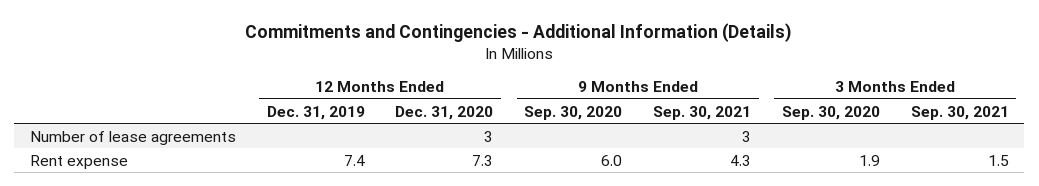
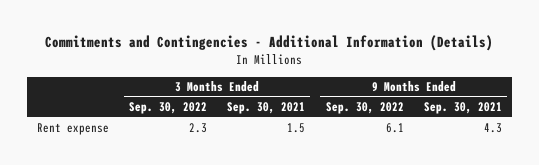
- | 12 Months Ended Dec. 31, 2019 | 12 Months Ended Dec. 31, 2020 | 9 Months Ended Sep. 30, 2020 | 9 Months Ended Sep. 30, 2021 | 3 Months Ended Sep. 30, 2020 | 3 Months Ended Sep. 30, 2021
+ | 3 Months Ended Sep. 30, 2022 | 3 Months Ended Sep. 30, 2021 | 9 Months Ended Sep. 30, 2022 | 9 Months Ended Sep. 30, 2021
- Number of lease agreements | | 3 | | 3 | |

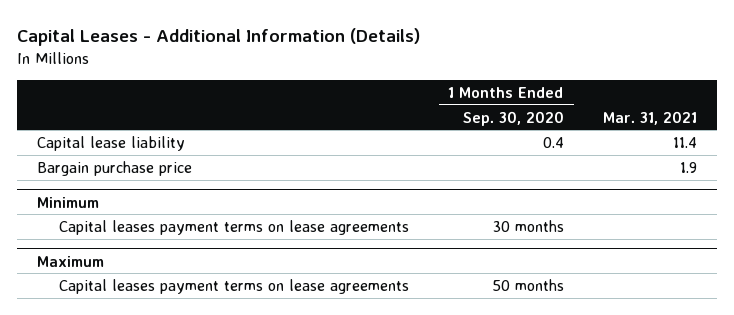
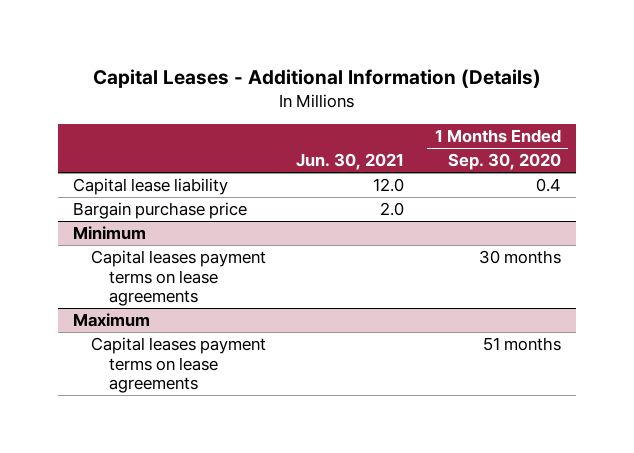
- | 1 Months Ended Sep. 30, 2020 | Mar. 31, 2021
+ | Jun. 30, 2021 | 1 Months Ended Sep. 30, 2020
@ Maximum
- Capital leases payment terms on lease agreements | 50 months |
+ Capital leases payment terms on lease agreements | | 51 months

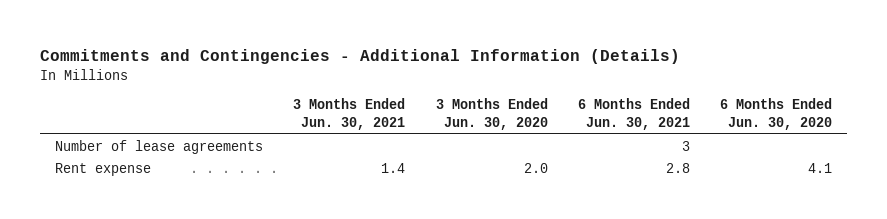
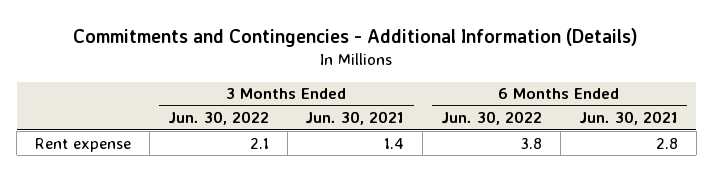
- | 3 Months Ended Jun. 30, 2021 | 3 Months Ended Jun. 30, 2020 | 6 Months Ended Jun. 30, 2021 | 6 Months Ended Jun. 30, 2020
+ | 3 Months Ended Jun. 30, 2022 | 3 Months Ended Jun. 30, 2021 | 6 Months Ended Jun. 30, 2022 | 6 Months Ended Jun. 30, 2021
- Number of lease agreements | | | 3 |

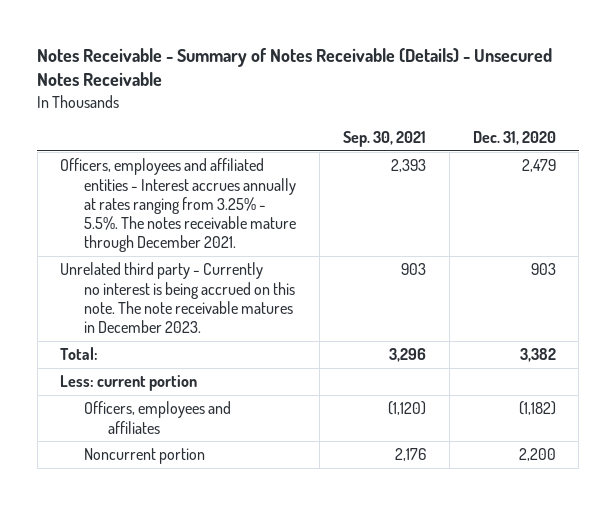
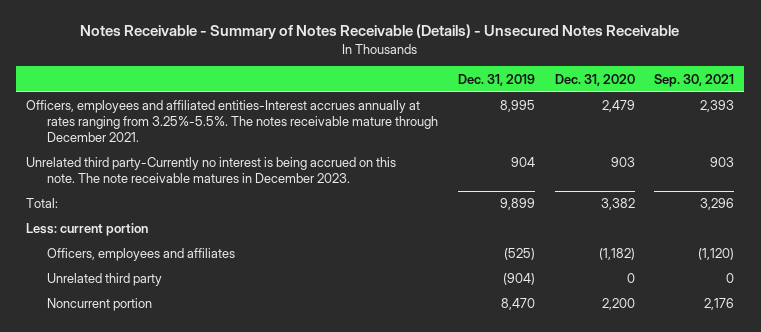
- | Sep. 30, 2021 | Dec. 31, 2020
+ | Dec. 31, 2019 | Dec. 31, 2020 | Sep. 30, 2021
- Officers, employees and affiliated entities - Interest accrues annually at rates ranging from 3.25% - 5.5%. The notes receivable mature through December 2021. | 2,393 | 2,479
- Unrelated third party - Currently no interest is being accrued on this note. The note receivable matures in December 2023. | 903 | 903
+ Officers, employees and affiliated entities-Interest accrues annually at rates ranging from 3.25%-5.5%. The notes receivable mature through December 2021. | 8,995 | 2,479 | 2,393
+ Unrelated third party-Currently no interest is being accrued on this note. The note receivable matures in December 2023. | 904 | 903 | 903
+ Unrelated third party | (904) | 0 | 0

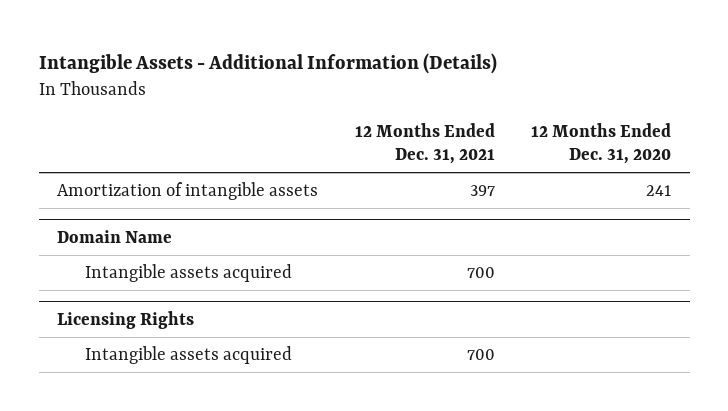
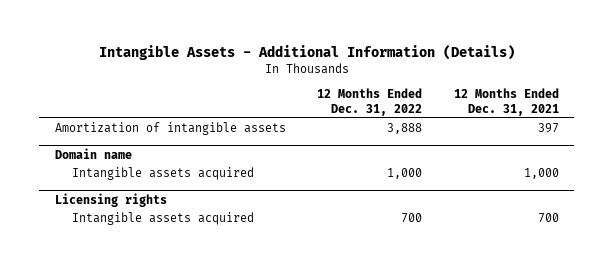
- | 12 Months Ended Dec. 31, 2021 | 12 Months Ended Dec. 31, 2020
+ | 12 Months Ended Dec. 31, 2022 | 12 Months Ended Dec. 31, 2021
- Domain Name
- Intangible assets acquired | 700 |
- Licensing Rights
+ Domain name
+ Intangible assets acquired | 1,000 | 1,000
+ Licensing rights

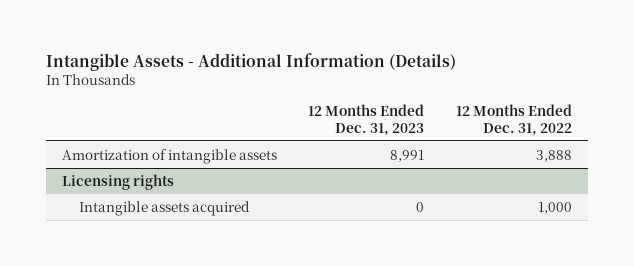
- | 12 Months Ended Dec. 31, 2022 | 12 Months Ended Dec. 31, 2021
+ | 12 Months Ended Dec. 31, 2023 | 12 Months Ended Dec. 31, 2022
- Domain name
- Intangible assets acquired | 1,000 | 1,000
@ Licensing rights
- Intangible assets acquired | 700 | 700
+ Intangible assets acquired | 0 | 1,000

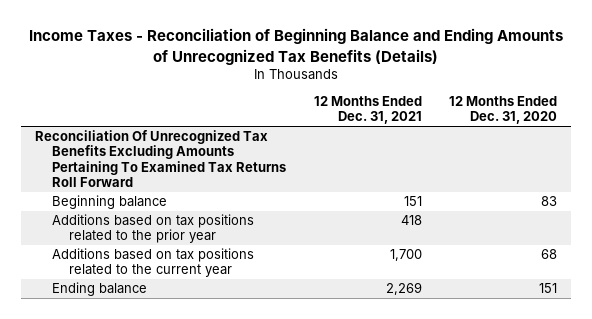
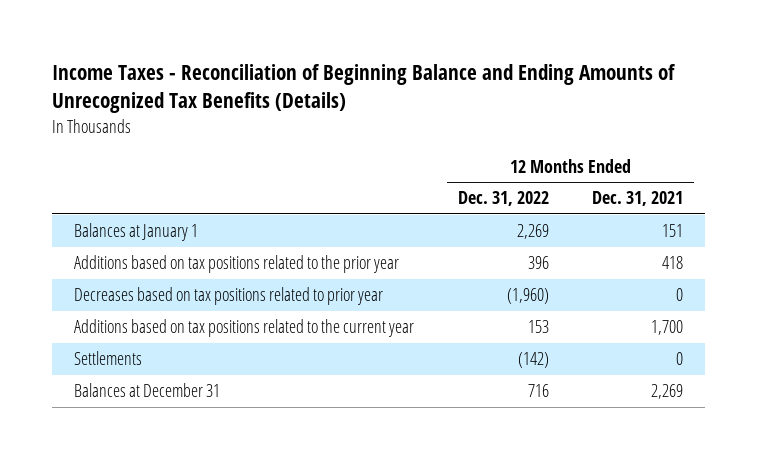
- | 12 Months Ended Dec. 31, 2021 | 12 Months Ended Dec. 31, 2020
+ | 12 Months Ended Dec. 31, 2022 | 12 Months Ended Dec. 31, 2021
- Reconciliation Of Unrecognized Tax Benefits Excluding Amounts Pertaining To Examined Tax Returns Roll Forward
- Beginning balance | 151 | 83
+ Balances at January 1 | 2,269 | 151
+ Decreases based on tax positions related to prior year | (1,960) | 0
- Ending balance | 2,269 | 151
+ Settlements | (142) | 0
+ Balances at December 31 | 716 | 2,269

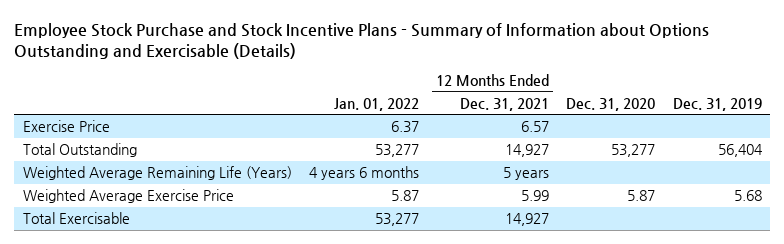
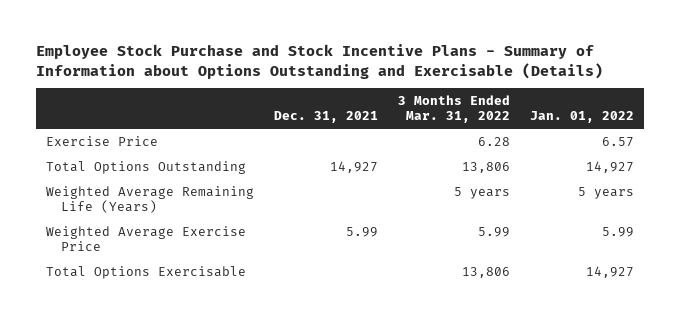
- | Jan. 01, 2022 | 12 Months Ended Dec. 31, 2021 | Dec. 31, 2020 | Dec. 31, 2019
+ | Dec. 31, 2021 | 3 Months Ended Mar. 31, 2022 | Jan. 01, 2022
- Exercise Price | 6.37 | 6.57 | |
- Total Outstanding | 53,277 | 14,927 | 53,277 | 56,404
- Weighted Average Remaining Life (Years) | 4 years 6 months | 5 years | |
- Weighted Average Exercise Price | 5.87 | 5.99 | 5.87 | 5.68
- Total Exercisable | 53,277 | 14,927 | |
+ Exercise Price | | 6.28 | 6.57
+ Total Options Outstanding | 14,927 | 13,806 | 14,927
+ Weighted Average Remaining Life (Years) | | 5 years | 5 years
+ Weighted Average Exercise Price | 5.99 | 5.99 | 5.99
+ Total Options Exercisable | | 13,806 | 14,927

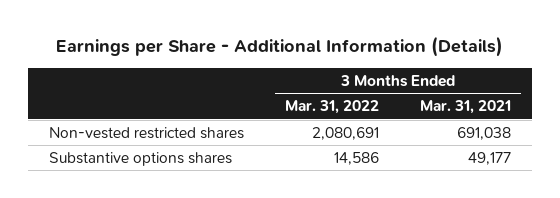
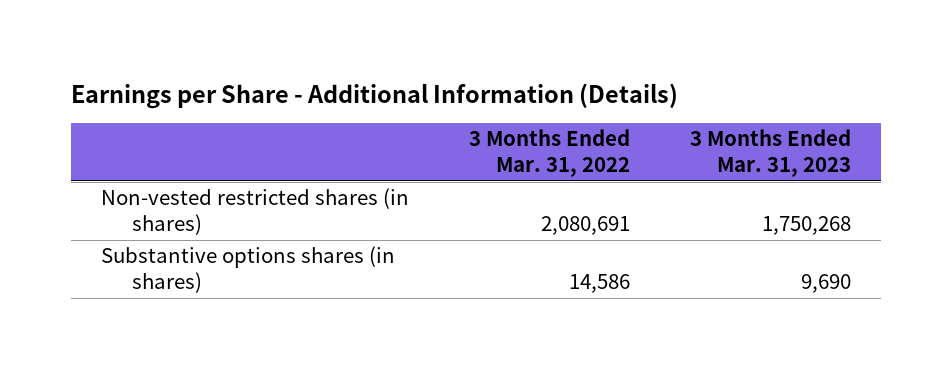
- | 3 Months Ended Mar. 31, 2022 | 3 Months Ended Mar. 31, 2021
+ | 3 Months Ended Mar. 31, 2022 | 3 Months Ended Mar. 31, 2023
- Non-vested restricted shares | 2,080,691 | 691,038
- Substantive options shares | 14,586 | 49,177
+ Non-vested restricted shares (in shares) | 2,080,691 | 1,750,268
+ Substantive options shares (in shares) | 14,586 | 9,690

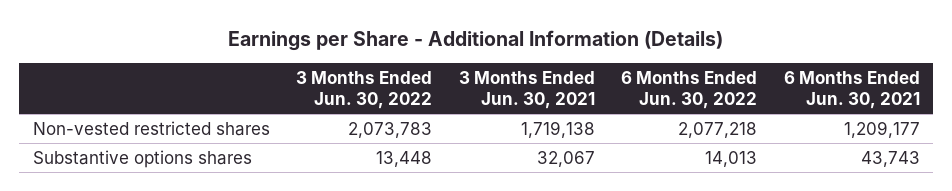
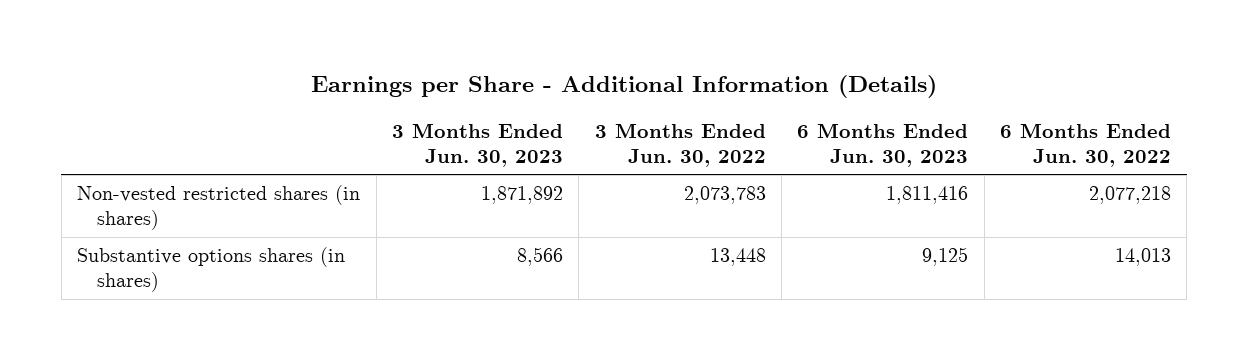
- | 3 Months Ended Jun. 30, 2022 | 3 Months Ended Jun. 30, 2021 | 6 Months Ended Jun. 30, 2022 | 6 Months Ended Jun. 30, 2021
+ | 3 Months Ended Jun. 30, 2023 | 3 Months Ended Jun. 30, 2022 | 6 Months Ended Jun. 30, 2023 | 6 Months Ended Jun. 30, 2022
- Non-vested restricted shares | 2,073,783 | 1,719,138 | 2,077,218 | 1,209,177
- Substantive options shares | 13,448 | 32,067 | 14,013 | 43,743
+ Non-vested restricted shares (in shares) | 1,871,892 | 2,073,783 | 1,811,416 | 2,077,218
+ Substantive options shares (in shares) | 8,566 | 13,448 | 9,125 | 14,013

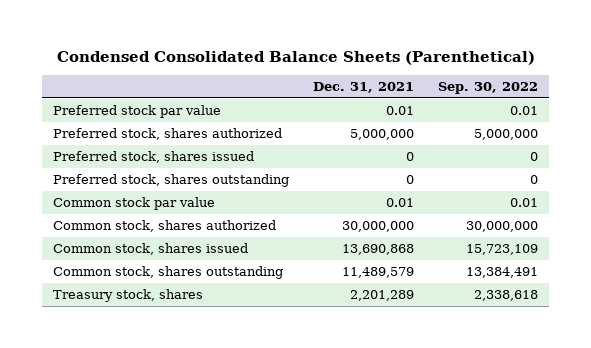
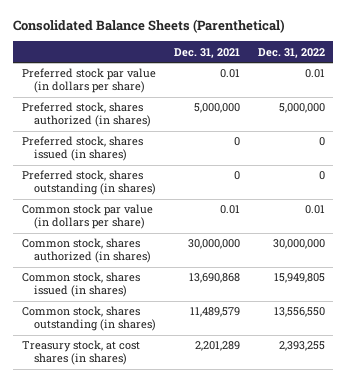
- Condensed Consolidated Balance Sheets (Parenthetical)
+ Consolidated Balance Sheets (Parenthetical)
- | Dec. 31, 2021 | Sep. 30, 2022
+ | Dec. 31, 2021 | Dec. 31, 2022
- Preferred stock par value | 0.01 | 0.01
- Preferred stock, shares authorized | 5,000,000 | 5,000,000
- Preferred stock, shares issued | 0 | 0
- Preferred stock, shares outstanding | 0 | 0
- Common stock par value | 0.01 | 0.01
- Common stock, shares authorized | 30,000,000 | 30,000,000
- Common stock, shares issued | 13,690,868 | 15,723,109
- Common stock, shares outstanding | 11,489,579 | 13,384,491
- Treasury stock, shares | 2,201,289 | 2,338,618
+ Preferred stock par value (in dollars per share) | 0.01 | 0.01
+ Preferred stock, shares authorized (in shares) | 5,000,000 | 5,000,000
+ Preferred stock, shares issued (in shares) | 0 | 0
+ Preferred stock, shares outstanding (in shares) | 0 | 0
+ Common stock par value (in dollars per share) | 0.01 | 0.01
+ Common stock, shares authorized (in shares) | 30,000,000 | 30,000,000
+ Common stock, shares issued (in shares) | 13,690,868 | 15,949,805
+ Common stock, shares outstanding (in shares) | 11,489,579 | 13,556,550
+ Treasury stock, at cost shares (in shares) | 2,201,289 | 2,393,255

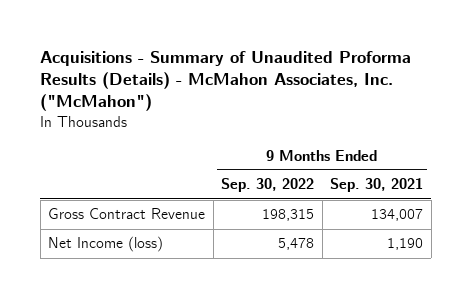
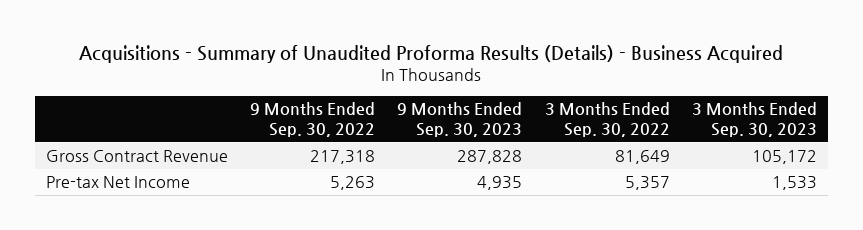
- Acquisitions - Summary of Unaudited Proforma Results (Details) - McMahon Associates, Inc. ("McMahon")
+ Acquisitions - Summary of Unaudited Proforma Results (Details) - Business Acquired
- | 9 Months Ended Sep. 30, 2022 | 9 Months Ended Sep. 30, 2021
+ | 9 Months Ended Sep. 30, 2022 | 9 Months Ended Sep. 30, 2023 | 3 Months Ended Sep. 30, 2022 | 3 Months Ended Sep. 30, 2023
- Gross Contract Revenue | 198,315 | 134,007
- Net Income (loss) | 5,478 | 1,190
+ Gross Contract Revenue | 217,318 | 287,828 | 81,649 | 105,172
+ Pre-tax Net Income | 5,263 | 4,935 | 5,357 | 1,533

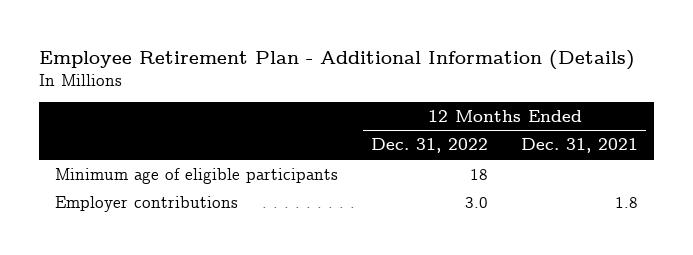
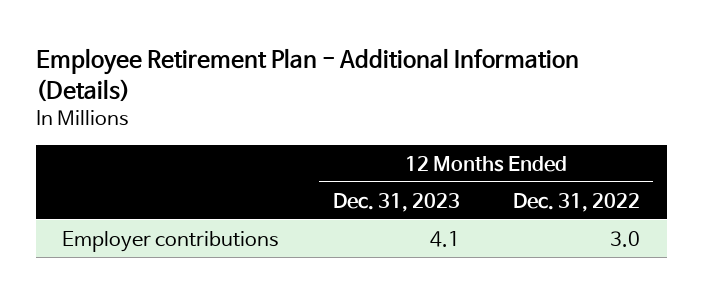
- | 12 Months Ended Dec. 31, 2022 | 12 Months Ended Dec. 31, 2021
+ | 12 Months Ended Dec. 31, 2023 | 12 Months Ended Dec. 31, 2022
- Minimum age of eligible participants | 18 |

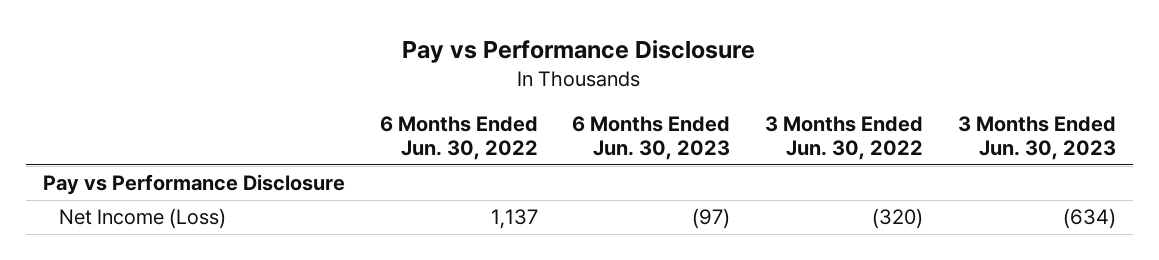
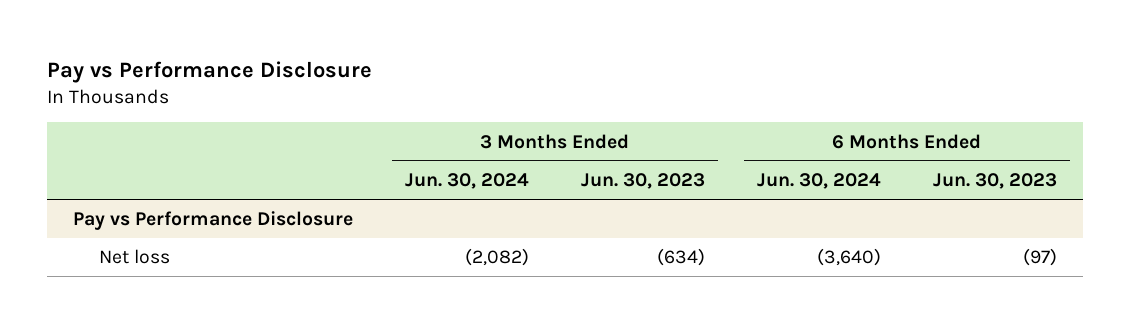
- | 6 Months Ended Jun. 30, 2022 | 6 Months Ended Jun. 30, 2023 | 3 Months Ended Jun. 30, 2022 | 3 Months Ended Jun. 30, 2023
+ | 3 Months Ended Jun. 30, 2024 | 3 Months Ended Jun. 30, 2023 | 6 Months Ended Jun. 30, 2024 | 6 Months Ended Jun. 30, 2023
- Net Income (Loss) | 1,137 | (97) | (320) | (634)
+ Net loss | (2,082) | (634) | (3,640) | (97)

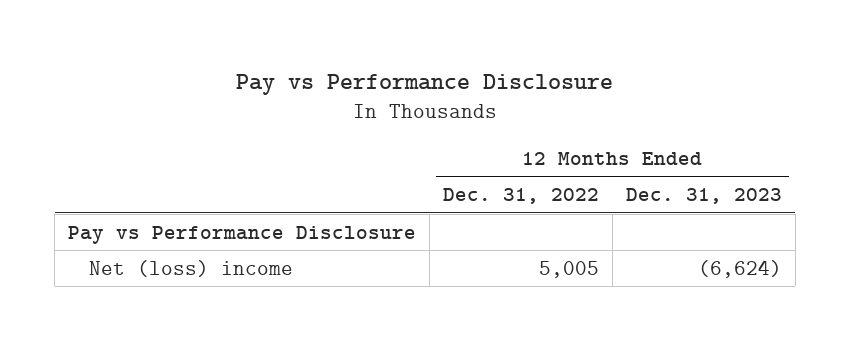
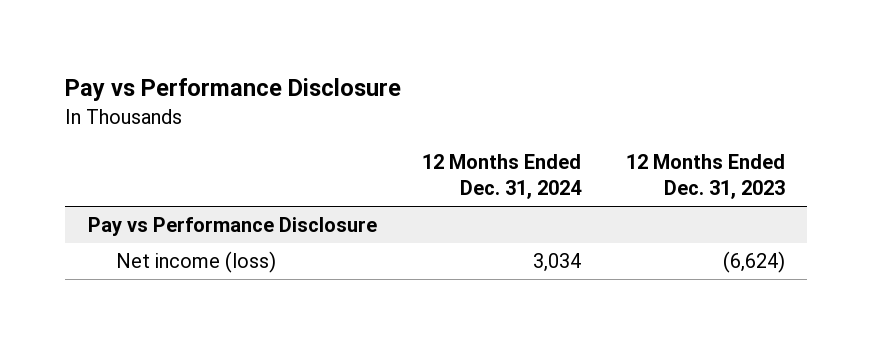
- | 12 Months Ended Dec. 31, 2022 | 12 Months Ended Dec. 31, 2023
+ | 12 Months Ended Dec. 31, 2024 | 12 Months Ended Dec. 31, 2023
- Net (loss) income | 5,005 | (6,624)
+ Net income (loss) | 3,034 | (6,624)

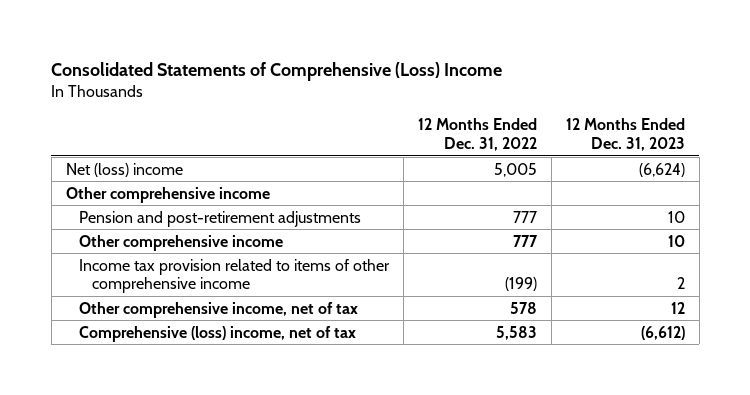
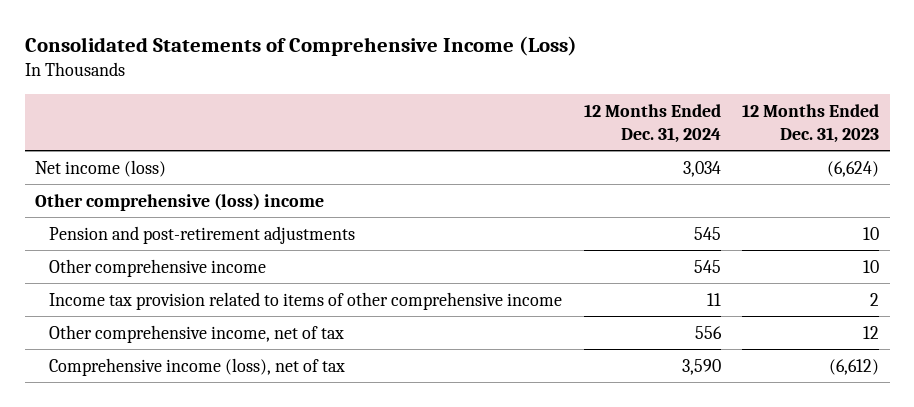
- Consolidated Statements of Comprehensive (Loss) Income
+ Consolidated Statements of Comprehensive Income (Loss)
- | 12 Months Ended Dec. 31, 2022 | 12 Months Ended Dec. 31, 2023
+ | 12 Months Ended Dec. 31, 2024 | 12 Months Ended Dec. 31, 2023
- Net (loss) income | 5,005 | (6,624)
- Other comprehensive income
+ Net income (loss) | 3,034 | (6,624)
+ Other comprehensive (loss) income
- Comprehensive (loss) income, net of tax | 5,583 | (6,612)
+ Comprehensive income (loss), net of tax | 3,590 | (6,612)

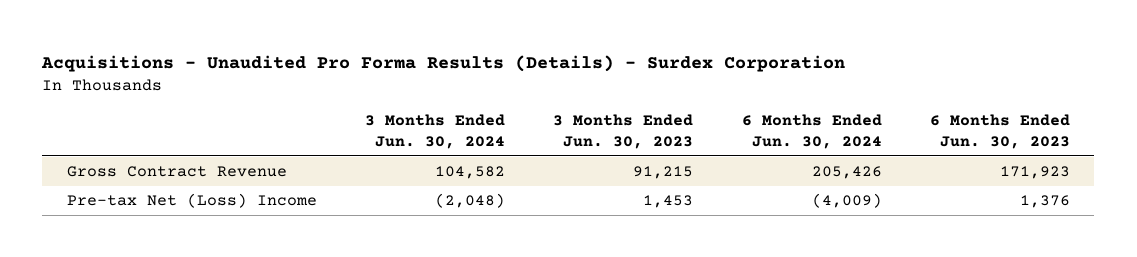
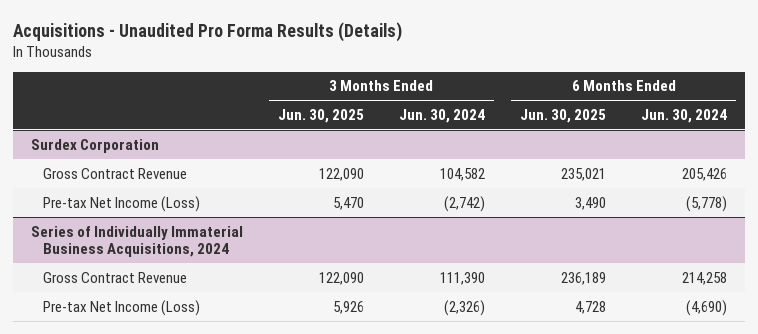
- Acquisitions - Unaudited Pro Forma Results (Details) - Surdex Corporation
+ Acquisitions - Unaudited Pro Forma Results (Details)
- | 3 Months Ended Jun. 30, 2024 | 3 Months Ended Jun. 30, 2023 | 6 Months Ended Jun. 30, 2024 | 6 Months Ended Jun. 30, 2023
+ | 3 Months Ended Jun. 30, 2025 | 3 Months Ended Jun. 30, 2024 | 6 Months Ended Jun. 30, 2025 | 6 Months Ended Jun. 30, 2024
+ Surdex Corporation
- Pre-tax Net (Loss) Income | (2,048) | 1,453 | (4,009) | 1,376
+ Pre-tax Net Income (Loss) | 5,470 | (2,742) | 3,490 | (5,778)
+ Series of Individually Immaterial Business Acquisitions, 2024
+ Gross Contract Revenue | 122,090 | 111,390 | 236,189 | 214,258
+ Pre-tax Net Income (Loss) | 5,926 | (2,326) | 4,728 | (4,690)

